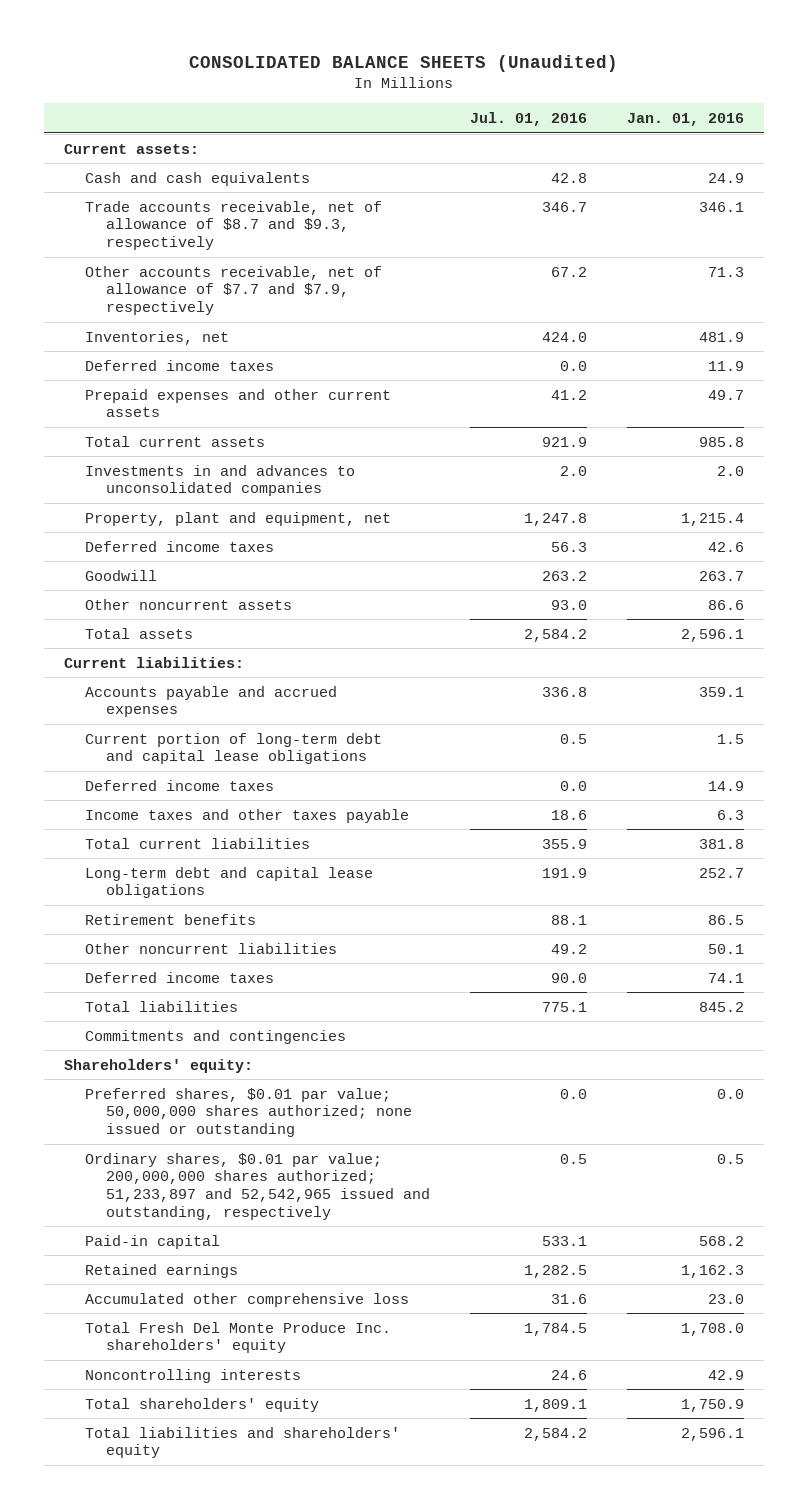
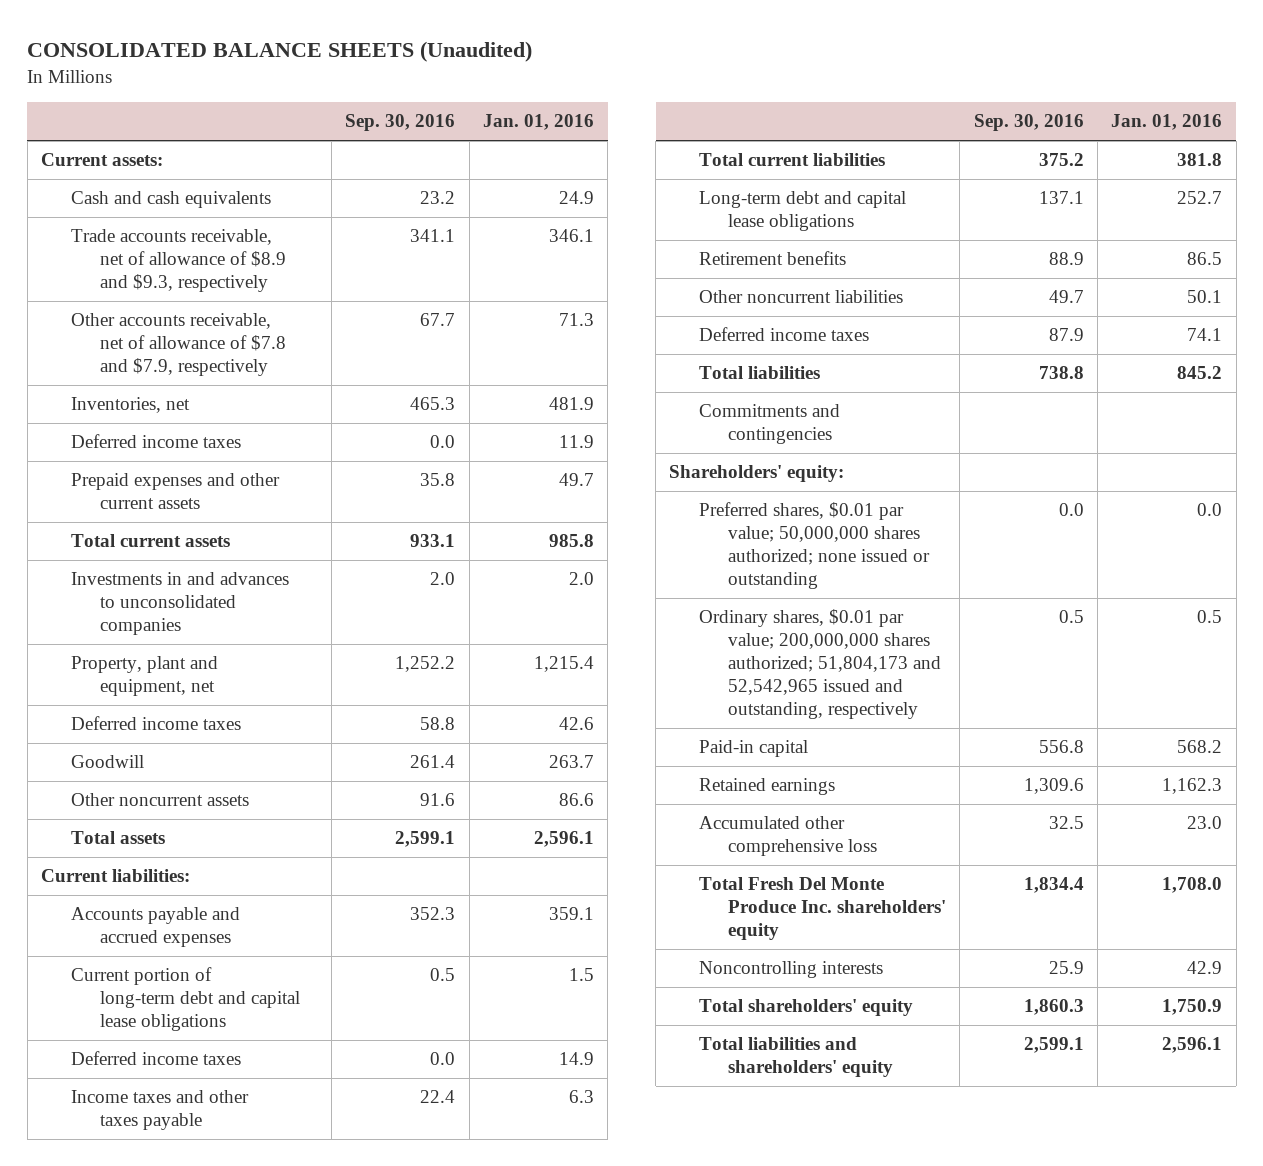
- | Jul. 01, 2016 | Jan. 01, 2016
+ | Sep. 30, 2016 | Jan. 01, 2016
- Trade accounts receivable, net of allowance of $8.7 and $9.3, respectively | 346.7 | 346.1
- Other accounts receivable, net of allowance of $7.7 and $7.9, respectively | 67.2 | 71.3
+ Trade accounts receivable, net of allowance of $8.9 and $9.3, respectively | 341.1 | 346.1
+ Other accounts receivable, net of allowance of $7.8 and $7.9, respectively | 67.7 | 71.3
- Ordinary shares, $0.01 par value; 200,000,000 shares authorized; 51,233,897 and 52,542,965 issued and outstanding, respectively | 0.5 | 0.5
+ Ordinary shares, $0.01 par value; 200,000,000 shares authorized; 51,804,173 and 52,542,965 issued and outstanding, respectively | 0.5 | 0.5

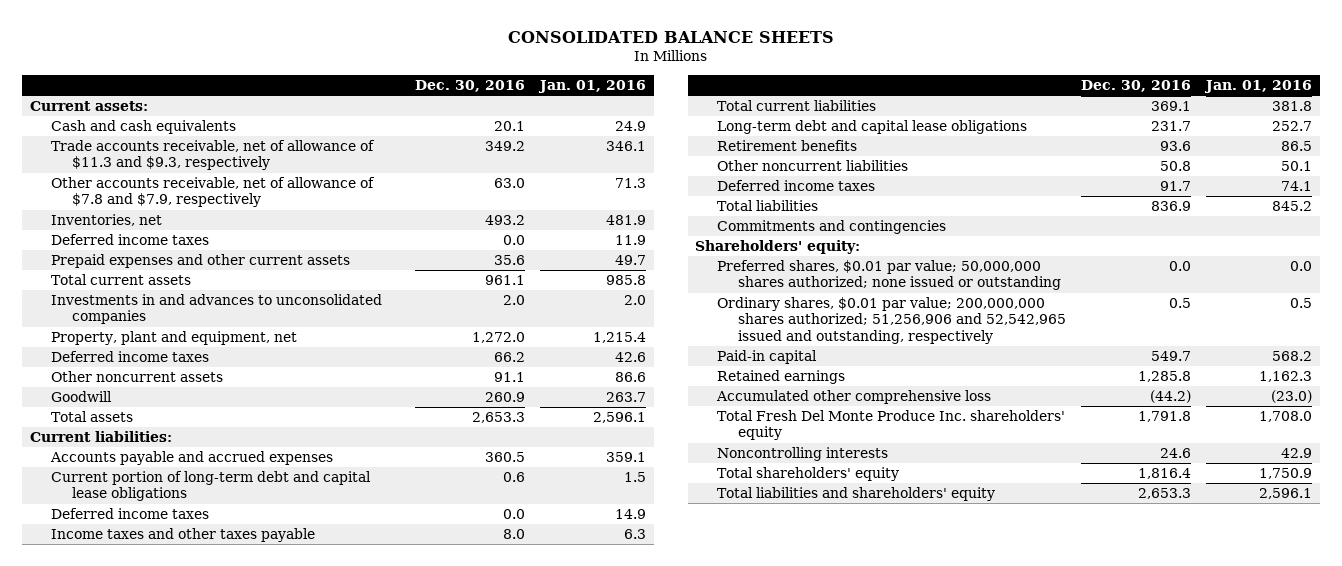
- CONSOLIDATED BALANCE SHEETS (Unaudited)
+ CONSOLIDATED BALANCE SHEETS
- | Sep. 30, 2016 | Jan. 01, 2016
+ | Dec. 30, 2016 | Jan. 01, 2016
- Trade accounts receivable, net of allowance of $8.9 and $9.3, respectively | 341.1 | 346.1
+ Trade accounts receivable, net of allowance of $11.3 and $9.3, respectively | 349.2 | 346.1
moved down: Goodwill | 260.9 | 263.7
- Ordinary shares, $0.01 par value; 200,000,000 shares authorized; 51,804,173 and 52,542,965 issued and outstanding, respectively | 0.5 | 0.5
+ Ordinary shares, $0.01 par value; 200,000,000 shares authorized; 51,256,906 and 52,542,965 issued and outstanding, respectively | 0.5 | 0.5
- Accumulated other comprehensive loss | 32.5 | 23.0
+ Accumulated other comprehensive loss | (44.2) | (23.0)

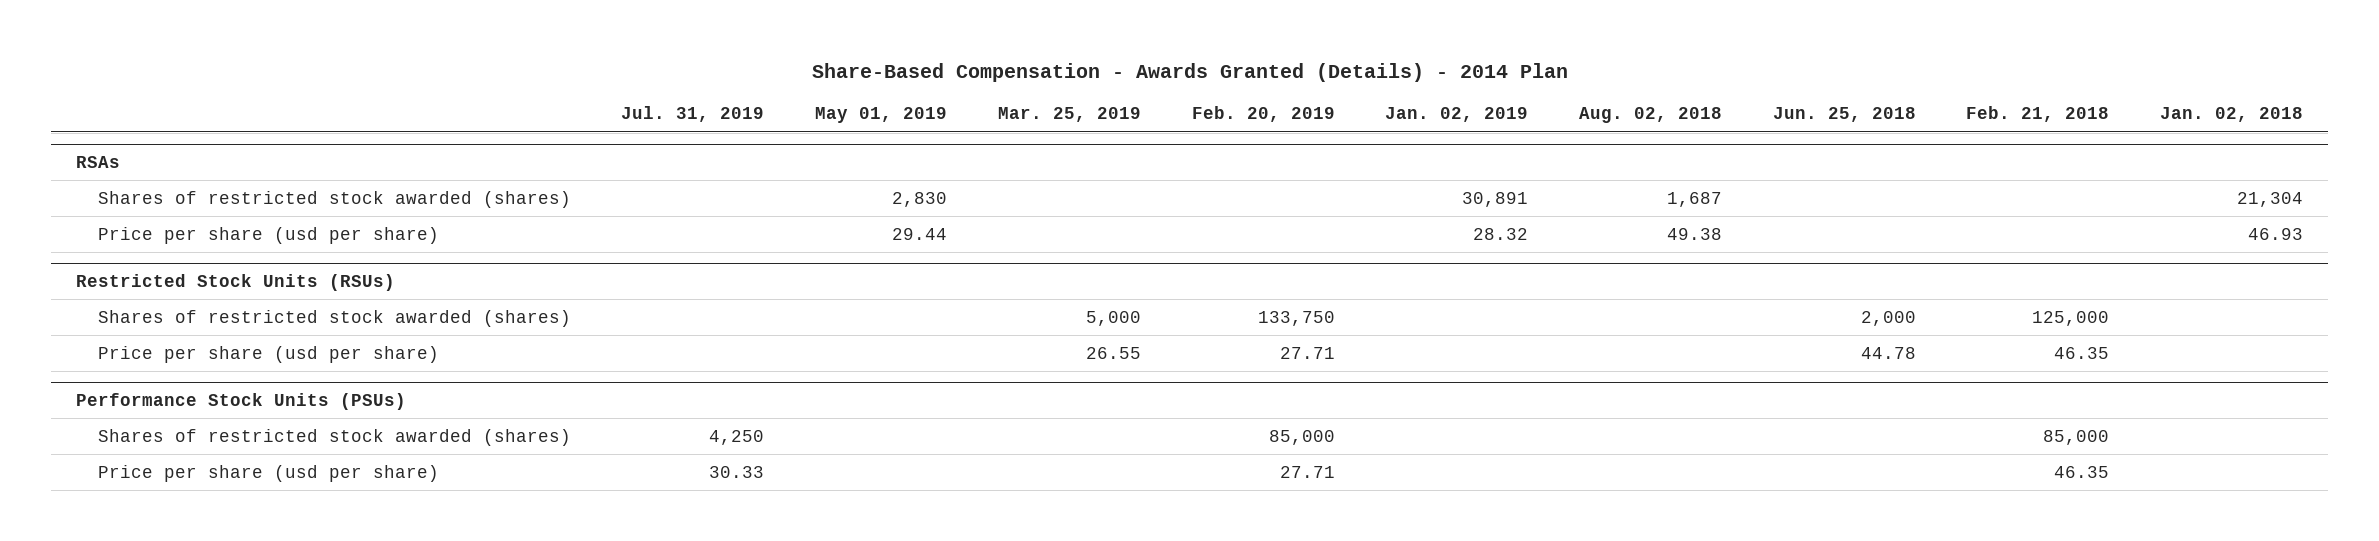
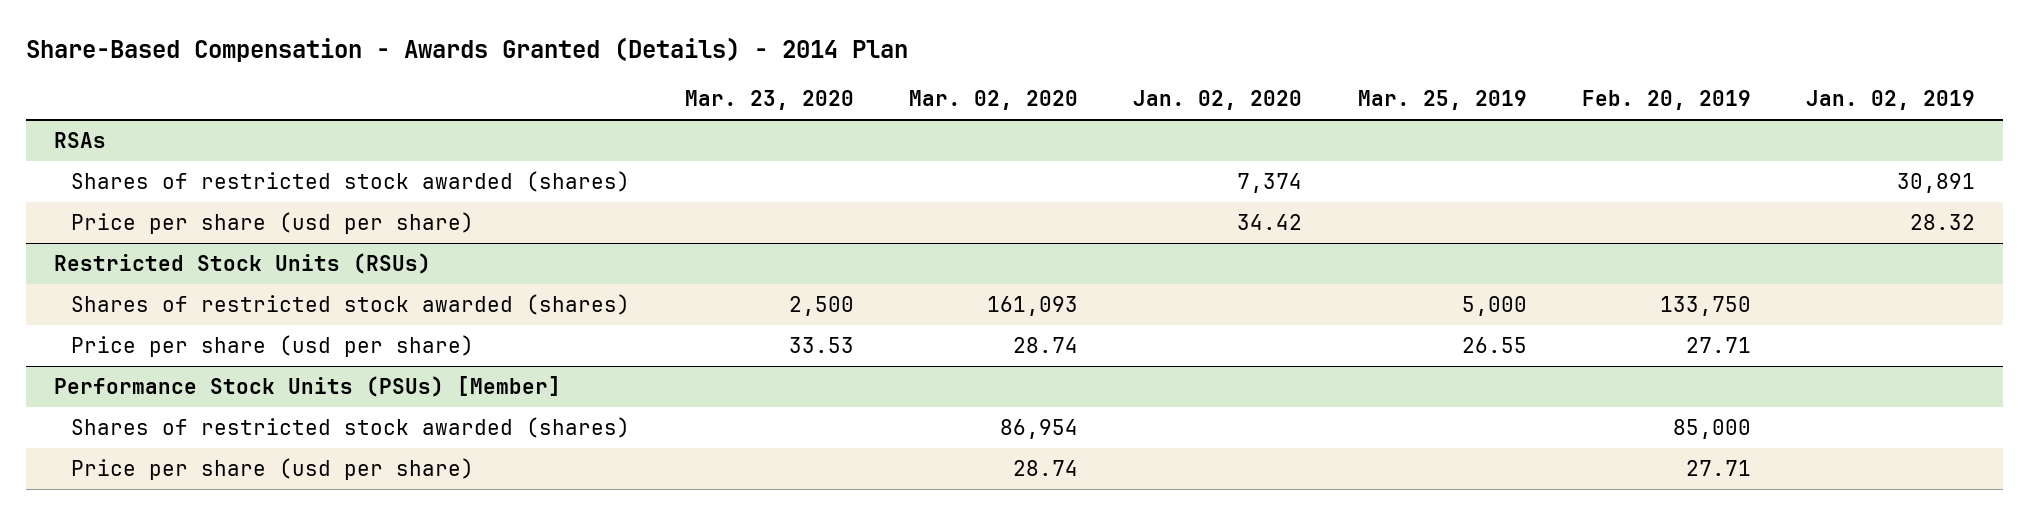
- | Jul. 31, 2019 | May 01, 2019 | Mar. 25, 2019 | Feb. 20, 2019 | Jan. 02, 2019 | Aug. 02, 2018 | Jun. 25, 2018 | Feb. 21, 2018 | Jan. 02, 2018
+ | Mar. 23, 2020 | Mar. 02, 2020 | Jan. 02, 2020 | Mar. 25, 2019 | Feb. 20, 2019 | Jan. 02, 2019
- Performance Stock Units (PSUs)
+ Performance Stock Units (PSUs) [Member]

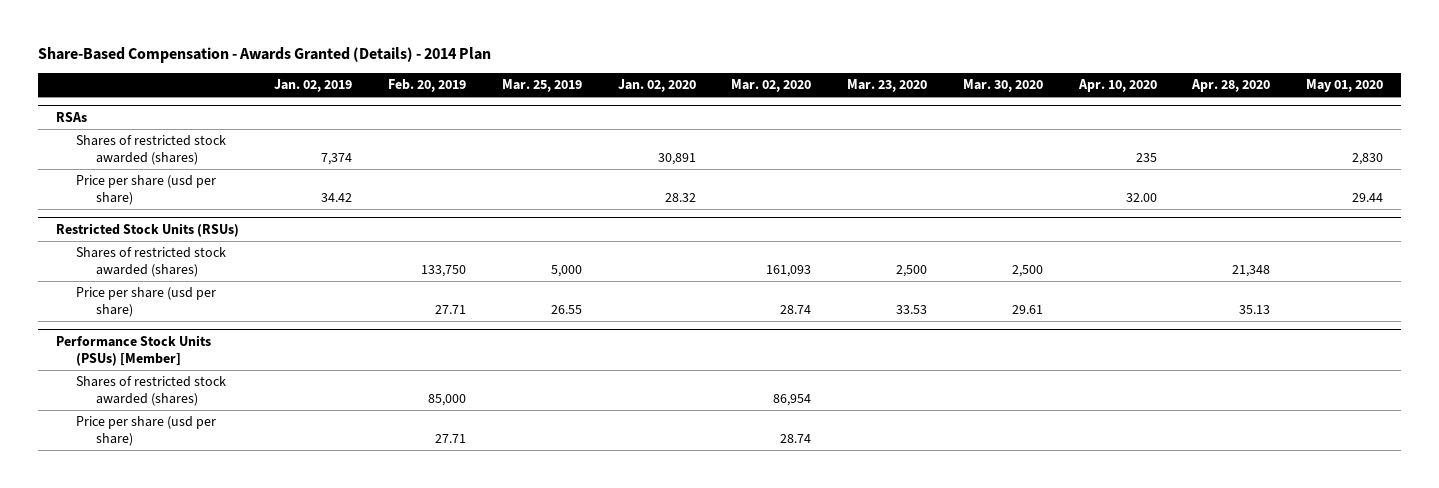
- | Mar. 23, 2020 | Mar. 02, 2020 | Jan. 02, 2020 | Mar. 25, 2019 | Feb. 20, 2019 | Jan. 02, 2019
+ | Jan. 02, 2019 | Feb. 20, 2019 | Mar. 25, 2019 | Jan. 02, 2020 | Mar. 02, 2020 | Mar. 23, 2020 | Mar. 30, 2020 | Apr. 10, 2020 | Apr. 28, 2020 | May 01, 2020
@ RSAs
- Shares of restricted stock awarded (shares) | | | 7,374 | | | 30,891
- Price per share (usd per share) | | | 34.42 | | | 28.32
+ Shares of restricted stock awarded (shares) | 7,374 | | | 30,891 | | | | 235 | | 2,830
+ Price per share (usd per share) | 34.42 | | | 28.32 | | | | 32.00 | | 29.44

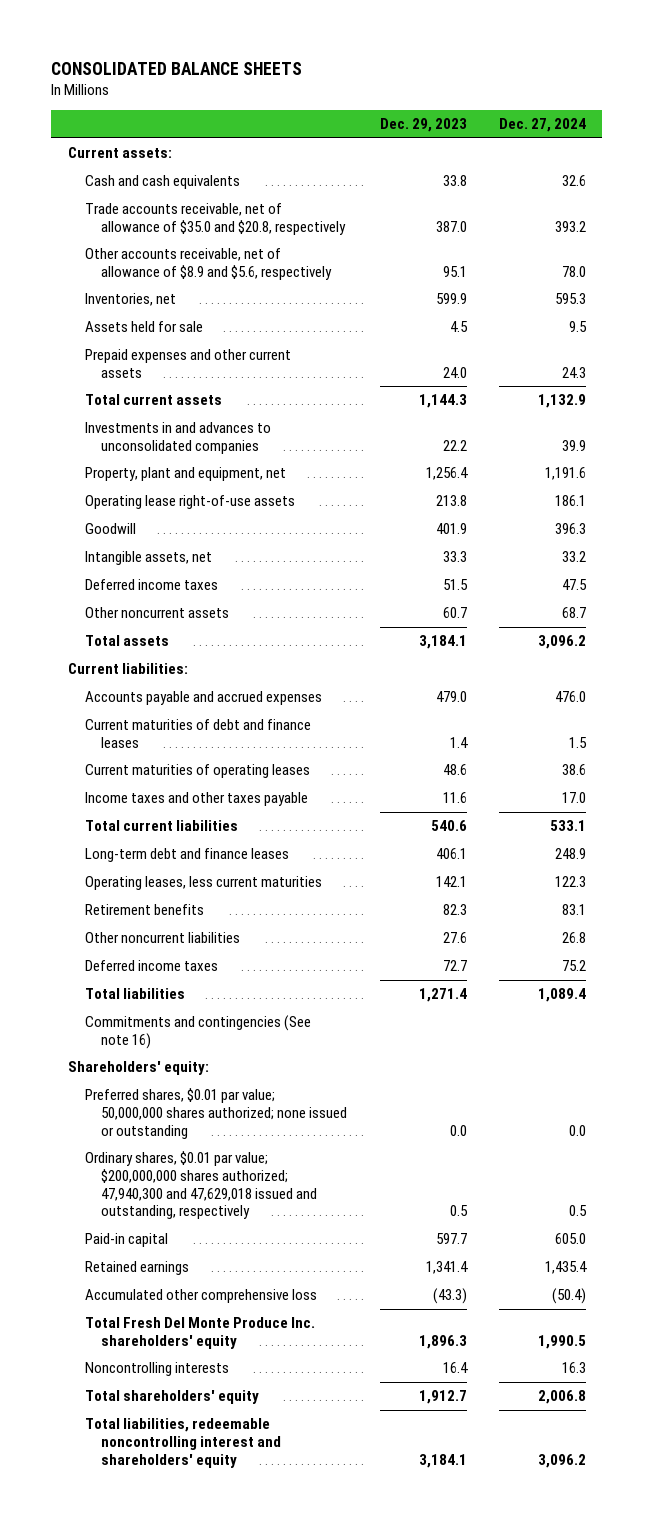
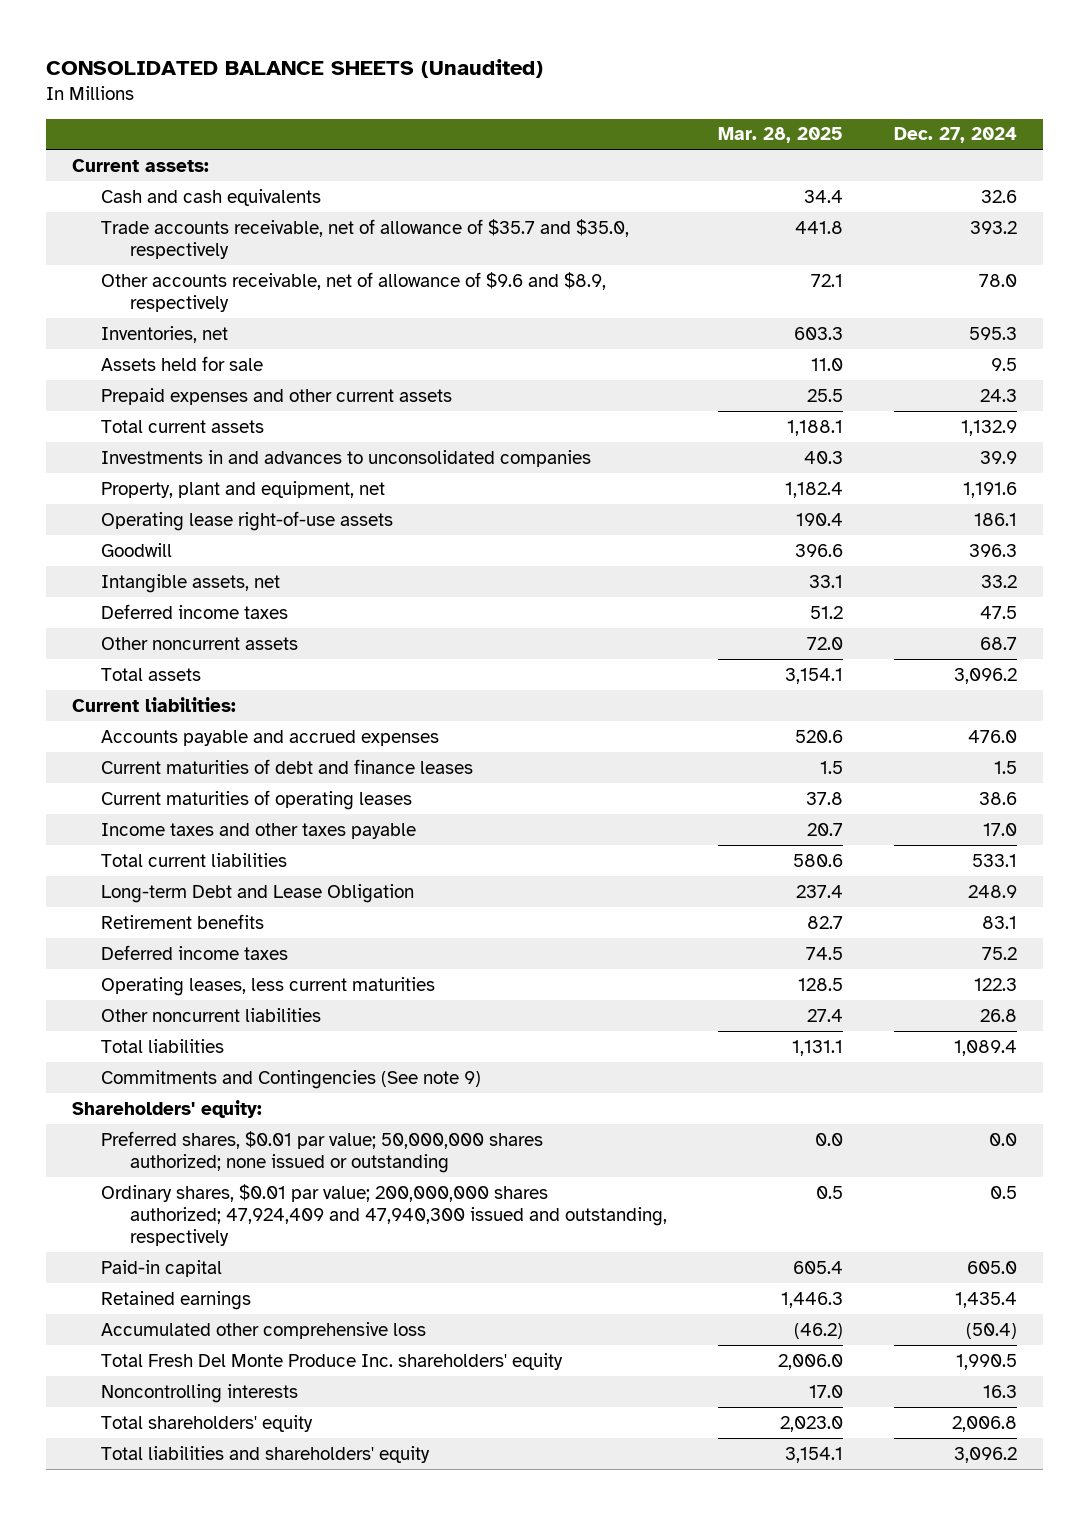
- CONSOLIDATED BALANCE SHEETS
+ CONSOLIDATED BALANCE SHEETS (Unaudited)
- | Dec. 29, 2023 | Dec. 27, 2024
+ | Mar. 28, 2025 | Dec. 27, 2024
- Trade accounts receivable, net of allowance of $35.0 and $20.8, respectively | 387.0 | 393.2
- Other accounts receivable, net of allowance of $8.9 and $5.6, respectively | 95.1 | 78.0
+ Trade accounts receivable, net of allowance of $35.7 and $35.0, respectively | 441.8 | 393.2
+ Other accounts receivable, net of allowance of $9.6 and $8.9, respectively | 72.1 | 78.0
- Long-term debt and finance leases | 406.1 | 248.9
+ Long-term Debt and Lease Obligation | 237.4 | 248.9
moved down: Operating leases, less current maturities | 128.5 | 122.3
moved down: Other noncurrent liabilities | 27.4 | 26.8
- Commitments and contingencies (See note 16)
+ Commitments and Contingencies (See note 9)
- Ordinary shares, $0.01 par value; $200,000,000 shares authorized; 47,940,300 and 47,629,018 issued and outstanding, respectively | 0.5 | 0.5
+ Ordinary shares, $0.01 par value; 200,000,000 shares authorized; 47,924,409 and 47,940,300 issued and outstanding, respectively | 0.5 | 0.5
- Total liabilities, redeemable noncontrolling interest and shareholders' equity | 3,184.1 | 3,096.2
+ Total liabilities and shareholders' equity | 3,154.1 | 3,096.2

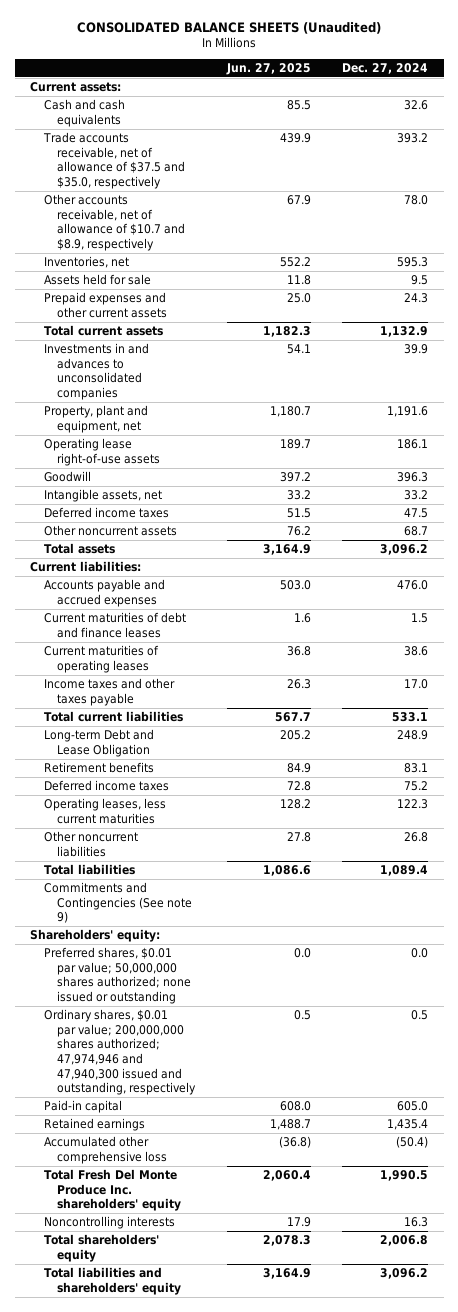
- | Mar. 28, 2025 | Dec. 27, 2024
+ | Jun. 27, 2025 | Dec. 27, 2024
- Trade accounts receivable, net of allowance of $35.7 and $35.0, respectively | 441.8 | 393.2
- Other accounts receivable, net of allowance of $9.6 and $8.9, respectively | 72.1 | 78.0
+ Trade accounts receivable, net of allowance of $37.5 and $35.0, respectively | 439.9 | 393.2
+ Other accounts receivable, net of allowance of $10.7 and $8.9, respectively | 67.9 | 78.0
- Ordinary shares, $0.01 par value; 200,000,000 shares authorized; 47,924,409 and 47,940,300 issued and outstanding, respectively | 0.5 | 0.5
+ Ordinary shares, $0.01 par value; 200,000,000 shares authorized; 47,974,946 and 47,940,300 issued and outstanding, respectively | 0.5 | 0.5

